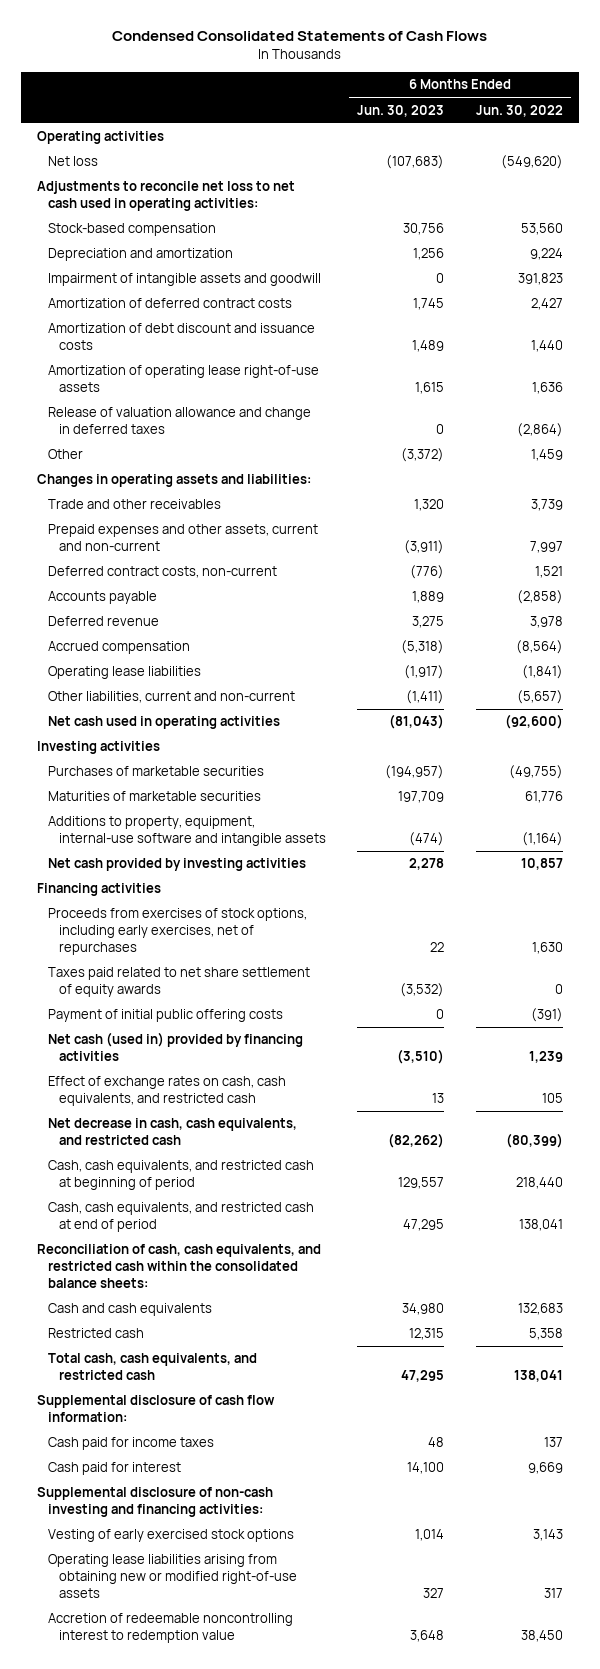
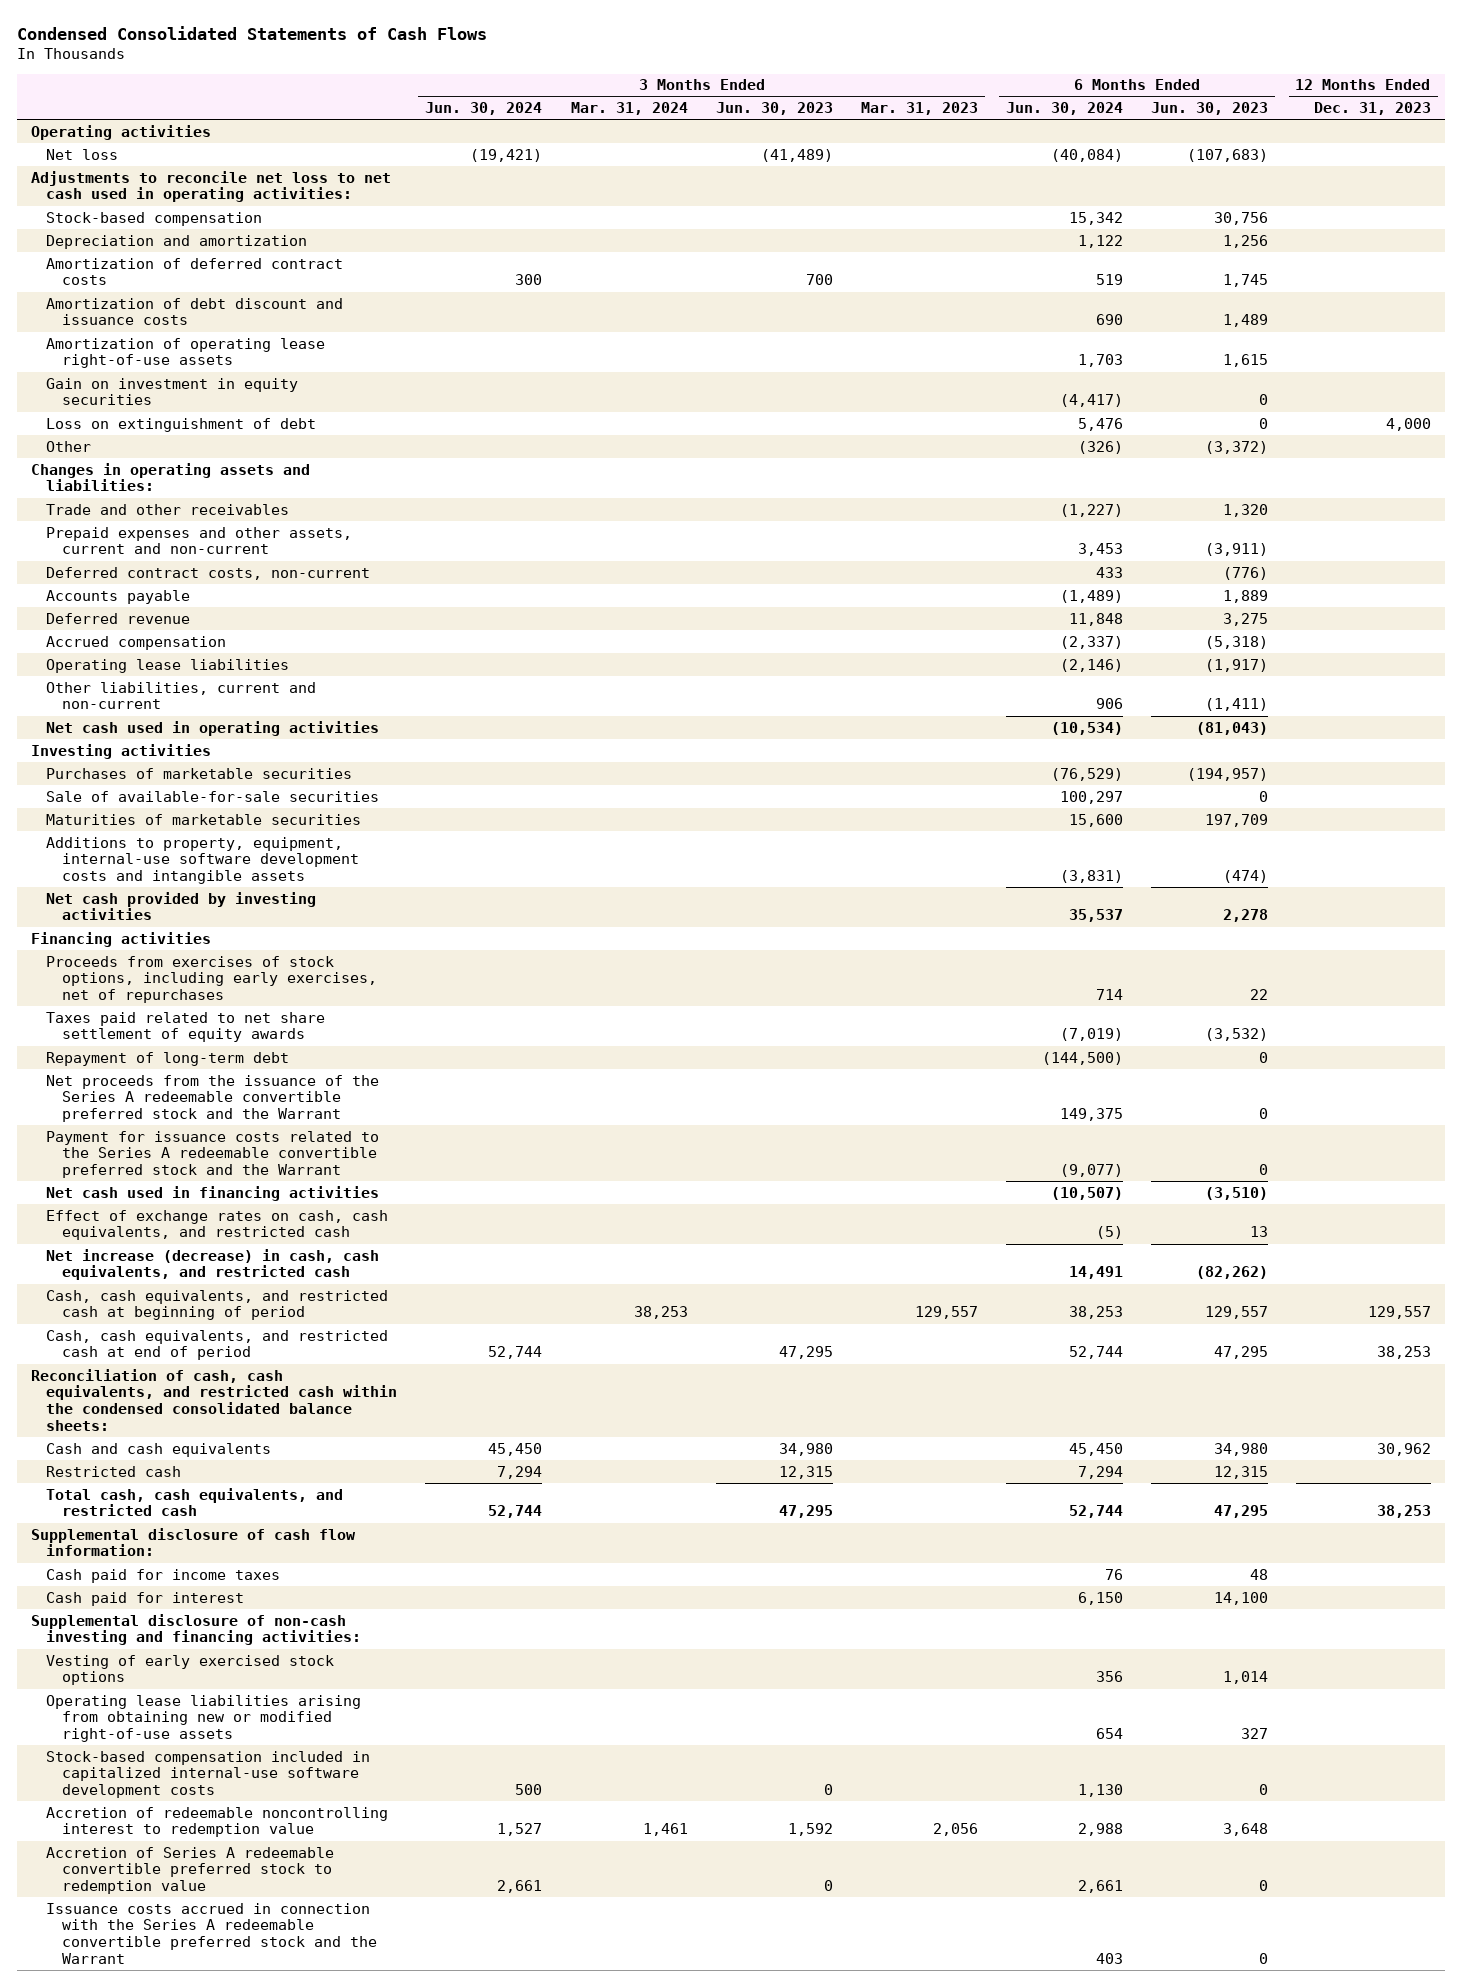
- | 6 Months Ended Jun. 30, 2023 | 6 Months Ended Jun. 30, 2022
+ | 3 Months Ended Jun. 30, 2024 | 3 Months Ended Mar. 31, 2024 | 3 Months Ended Jun. 30, 2023 | 3 Months Ended Mar. 31, 2023 | 6 Months Ended Jun. 30, 2024 | 6 Months Ended Jun. 30, 2023 | 12 Months Ended Dec. 31, 2023
- Impairment of intangible assets and goodwill | 0 | 391,823
- Release of valuation allowance and change in deferred taxes | 0 | (2,864)
+ Gain on investment in equity securities | | | | | (4,417) | 0 |
+ Loss on extinguishment of debt | | | | | 5,476 | 0 | 4,000
+ Sale of available-for-sale securities | | | | | 100,297 | 0 |
- Additions to property, equipment, internal-use software and intangible assets | (474) | (1,164)
+ Additions to property, equipment, internal-use software development costs and intangible assets | | | | | (3,831) | (474) |
- Payment of initial public offering costs | 0 | (391)
- Net cash (used in) provided by financing activities | (3,510) | 1,239
+ Repayment of long-term debt | | | | | (144,500) | 0 |
+ Net proceeds from the issuance of the Series A redeemable convertible preferred stock and the Warrant | | | | | 149,375 | 0 |
+ Payment for issuance costs related to the Series A redeemable convertible preferred stock and the Warrant | | | | | (9,077) | 0 |
+ Net cash used in financing activities | | | | | (10,507) | (3,510) |
- Net decrease in cash, cash equivalents, and restricted cash | (82,262) | (80,399)
+ Net increase (decrease) in cash, cash equivalents, and restricted cash | | | | | 14,491 | (82,262) |
- Reconciliation of cash, cash equivalents, and restricted cash within the consolidated balance sheets:
+ Reconciliation of cash, cash equivalents, and restricted cash within the condensed consolidated balance sheets:
+ Stock-based compensation included in capitalized internal-use software development costs | 500 | | 0 | | 1,130 | 0 |
+ Accretion of Series A redeemable convertible preferred stock to redemption value | 2,661 | | 0 | | 2,661 | 0 |
+ Issuance costs accrued in connection with the Series A redeemable convertible preferred stock and the Warrant | | | | | 403 | 0 |

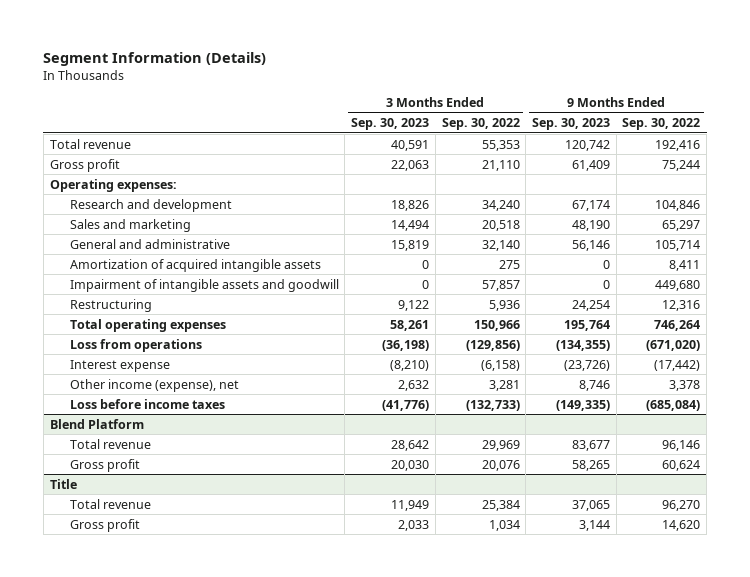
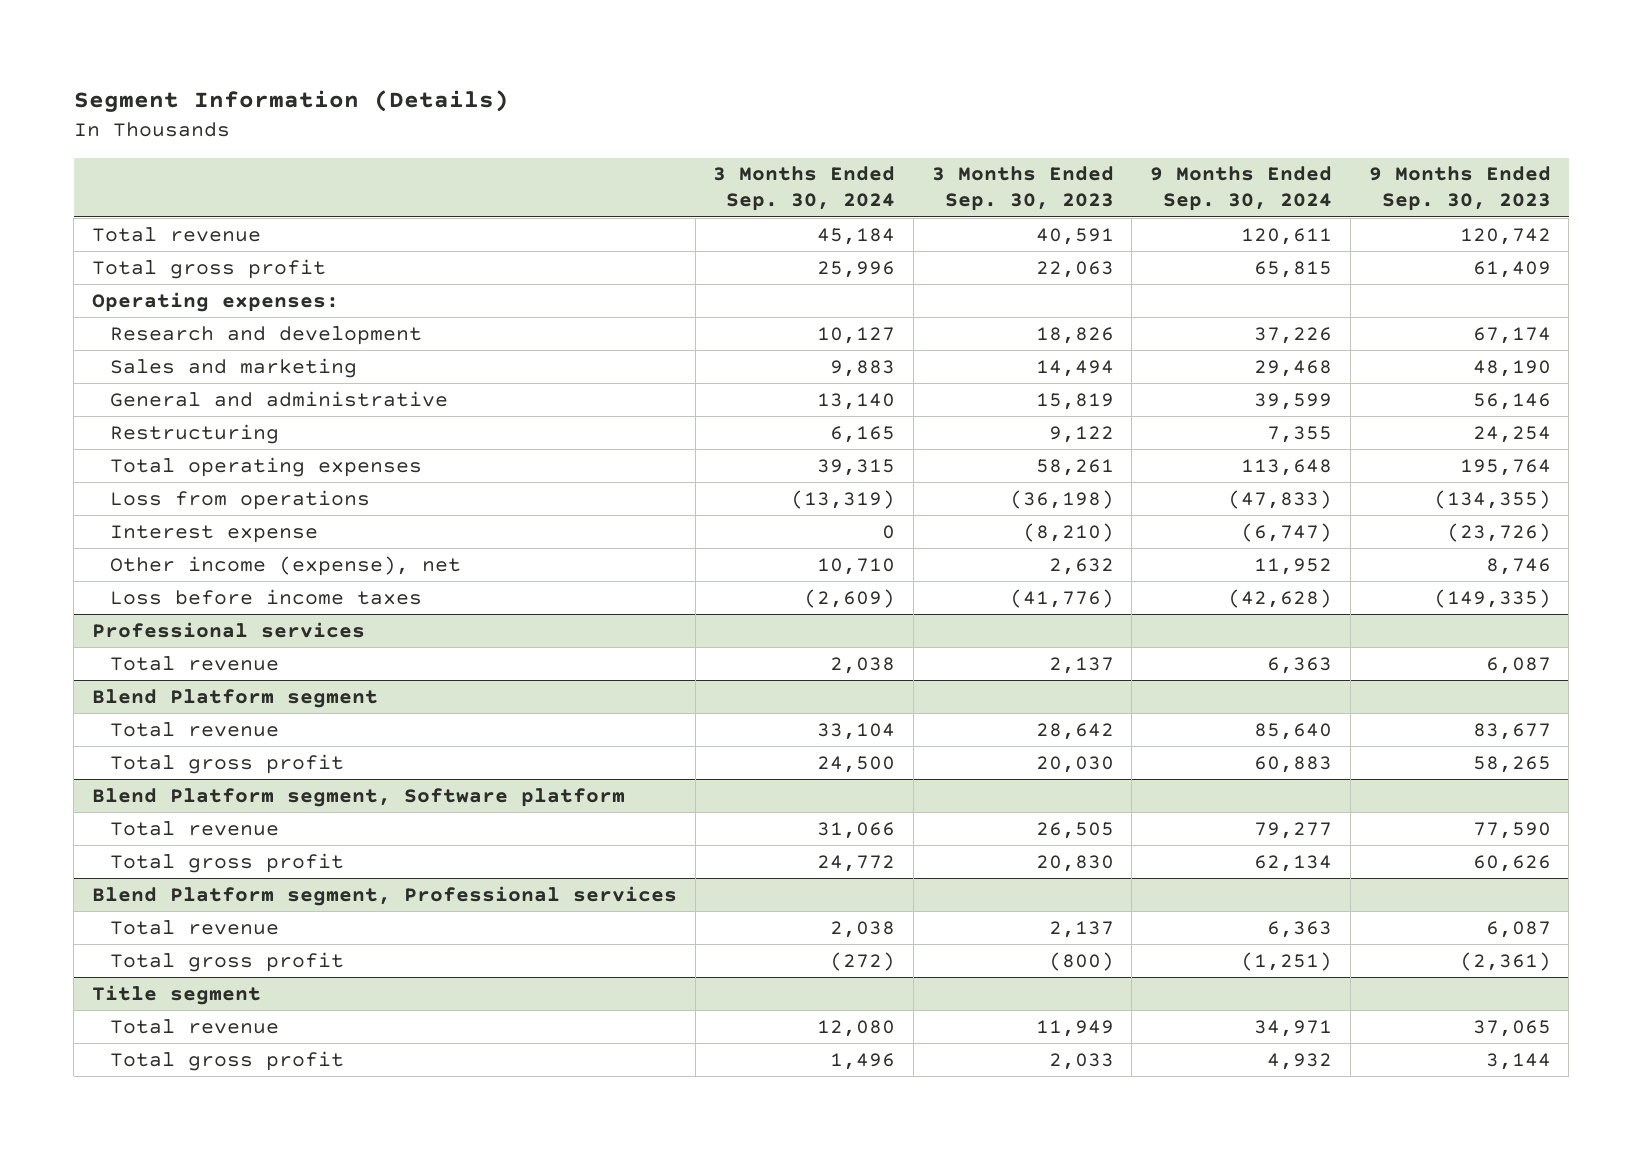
- | 3 Months Ended Sep. 30, 2023 | 3 Months Ended Sep. 30, 2022 | 9 Months Ended Sep. 30, 2023 | 9 Months Ended Sep. 30, 2022
+ | 3 Months Ended Sep. 30, 2024 | 3 Months Ended Sep. 30, 2023 | 9 Months Ended Sep. 30, 2024 | 9 Months Ended Sep. 30, 2023
- Gross profit | 22,063 | 21,110 | 61,409 | 75,244
+ Total gross profit | 25,996 | 22,063 | 65,815 | 61,409
- Amortization of acquired intangible assets | 0 | 275 | 0 | 8,411
- Impairment of intangible assets and goodwill | 0 | 57,857 | 0 | 449,680
- Blend Platform
+ Professional services
+ Total revenue | 2,038 | 2,137 | 6,363 | 6,087
+ Blend Platform segment
- Gross profit | 20,030 | 20,076 | 58,265 | 60,624
- Title
+ Total gross profit | 24,500 | 20,030 | 60,883 | 58,265
+ Blend Platform segment, Software platform
+ Total revenue | 31,066 | 26,505 | 79,277 | 77,590
+ Total gross profit | 24,772 | 20,830 | 62,134 | 60,626
+ Blend Platform segment, Professional services
+ Total revenue | 2,038 | 2,137 | 6,363 | 6,087
+ Total gross profit | (272) | (800) | (1,251) | (2,361)
+ Title segment
- Gross profit | 2,033 | 1,034 | 3,144 | 14,620
+ Total gross profit | 1,496 | 2,033 | 4,932 | 3,144

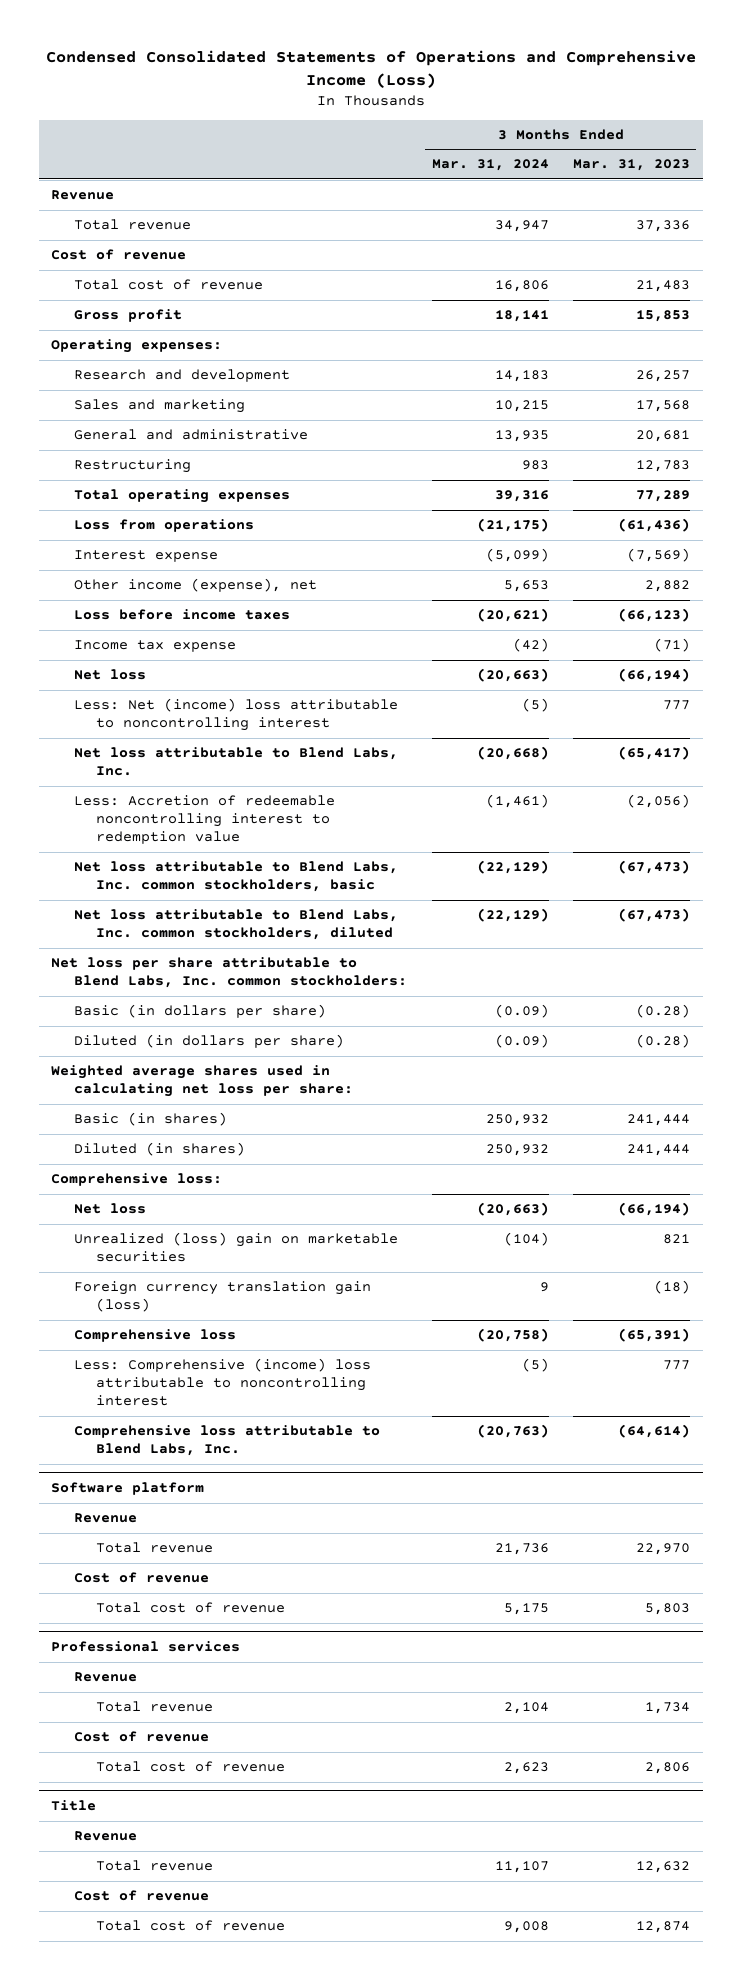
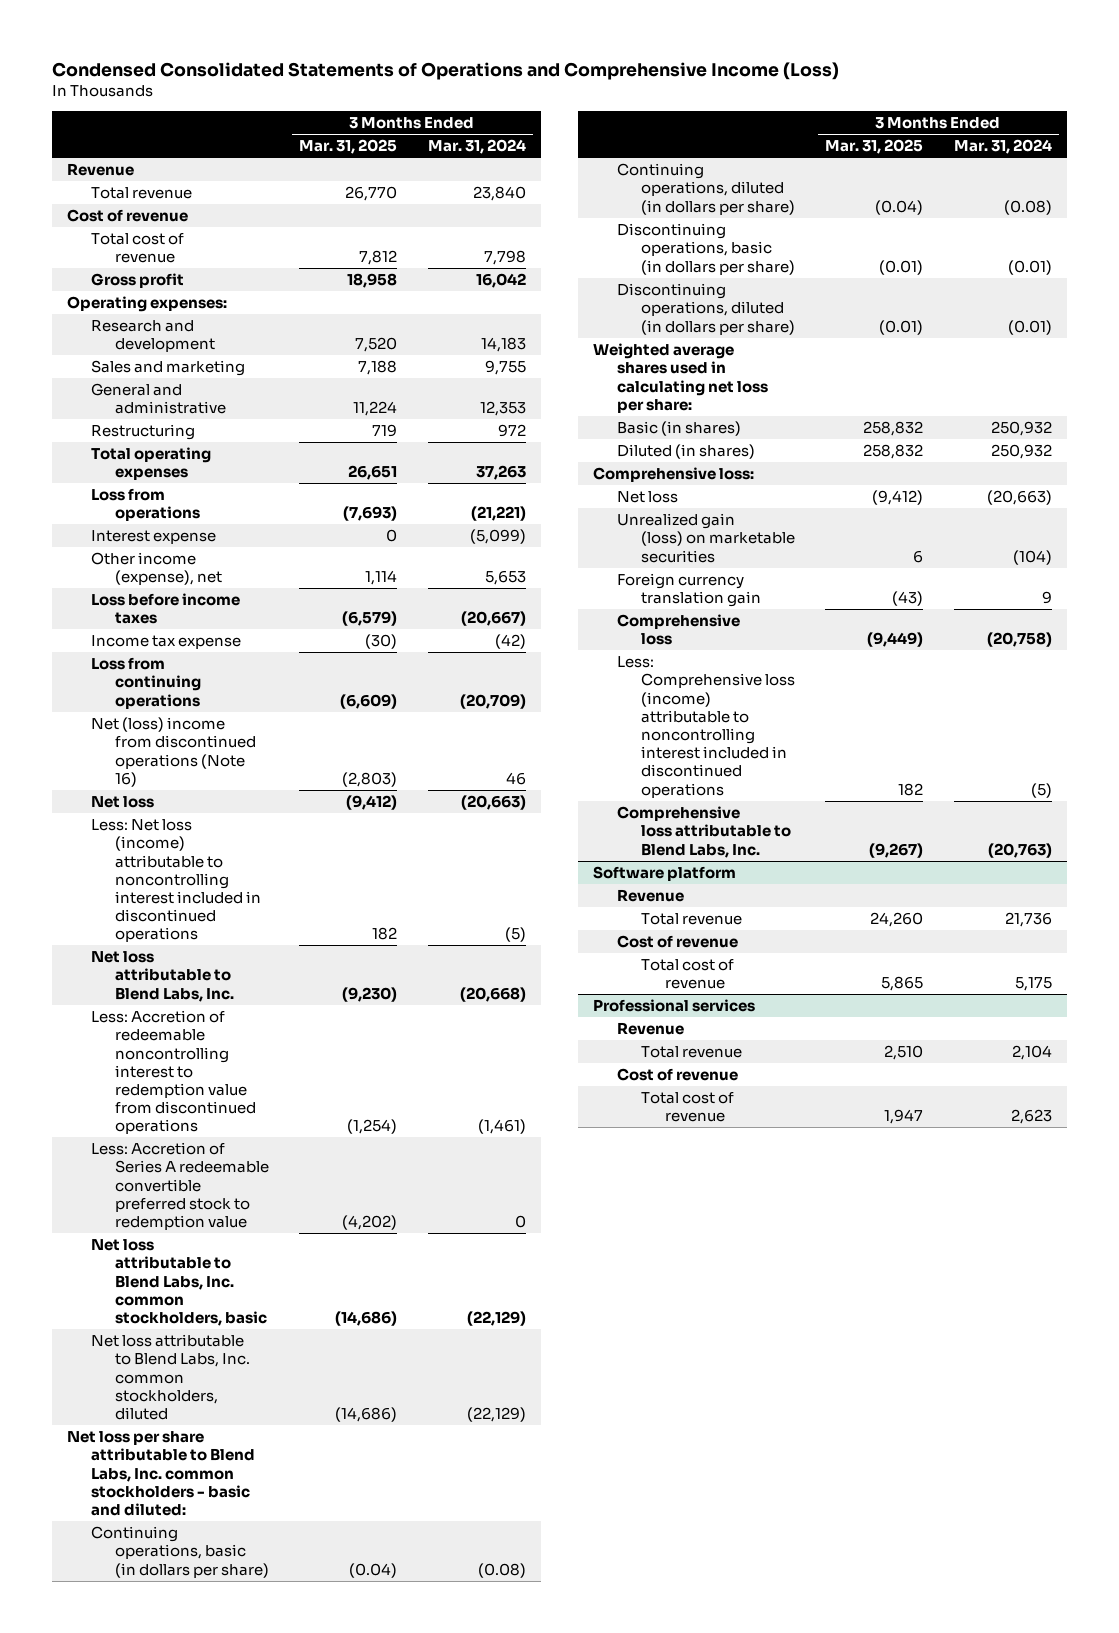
- | 3 Months Ended Mar. 31, 2024 | 3 Months Ended Mar. 31, 2023
+ | 3 Months Ended Mar. 31, 2025 | 3 Months Ended Mar. 31, 2024
- Total revenue | 34,947 | 37,336
+ Total revenue | 26,770 | 23,840
- Total cost of revenue | 16,806 | 21,483
- Gross profit | 18,141 | 15,853
+ Total cost of revenue | 7,812 | 7,798
+ Gross profit | 18,958 | 16,042
- Sales and marketing | 10,215 | 17,568
- General and administrative | 13,935 | 20,681
- Restructuring | 983 | 12,783
- Total operating expenses | 39,316 | 77,289
- Loss from operations | (21,175) | (61,436)
+ Sales and marketing | 7,188 | 9,755
+ General and administrative | 11,224 | 12,353
+ Restructuring | 719 | 972
+ Total operating expenses | 26,651 | 37,263
+ Loss from operations | (7,693) | (21,221)
- Loss before income taxes | (20,621) | (66,123)
+ Loss before income taxes | (6,579) | (20,667)
+ Loss from continuing operations | (6,609) | (20,709)
+ Net (loss) income from discontinued operations (Note 16) | (2,803) | 46
- Less: Net (income) loss attributable to noncontrolling interest | (5) | 777
+ Less: Net loss (income) attributable to noncontrolling interest included in discontinued operations | 182 | (5)
- Less: Accretion of redeemable noncontrolling interest to redemption value | (1,461) | (2,056)
+ Less: Accretion of redeemable noncontrolling interest to redemption value from discontinued operations | (1,254) | (1,461)
+ Less: Accretion of Series A redeemable convertible preferred stock to redemption value | (4,202) | 0
- Net loss per share attributable to Blend Labs, Inc. common stockholders:
- Basic (in dollars per share) | (0.09) | (0.28)
- Diluted (in dollars per share) | (0.09) | (0.28)
+ Net loss per share attributable to Blend Labs, Inc. common stockholders - basic and diluted:
+ Continuing operations, basic (in dollars per share) | (0.04) | (0.08)
+ Continuing operations, diluted (in dollars per share) | (0.04) | (0.08)
+ Discontinuing operations, basic (in dollars per share) | (0.01) | (0.01)
+ Discontinuing operations, diluted (in dollars per share) | (0.01) | (0.01)
- Unrealized (loss) gain on marketable securities | (104) | 821
- Foreign currency translation gain (loss) | 9 | (18)
+ Unrealized gain (loss) on marketable securities | 6 | (104)
+ Foreign currency translation gain | (43) | 9
- Less: Comprehensive (income) loss attributable to noncontrolling interest | (5) | 777
+ Less: Comprehensive loss (income) attributable to noncontrolling interest included in discontinued operations | 182 | (5)
- Title
- Revenue
- Total revenue | 11,107 | 12,632
- Cost of revenue
- Total cost of revenue | 9,008 | 12,874

